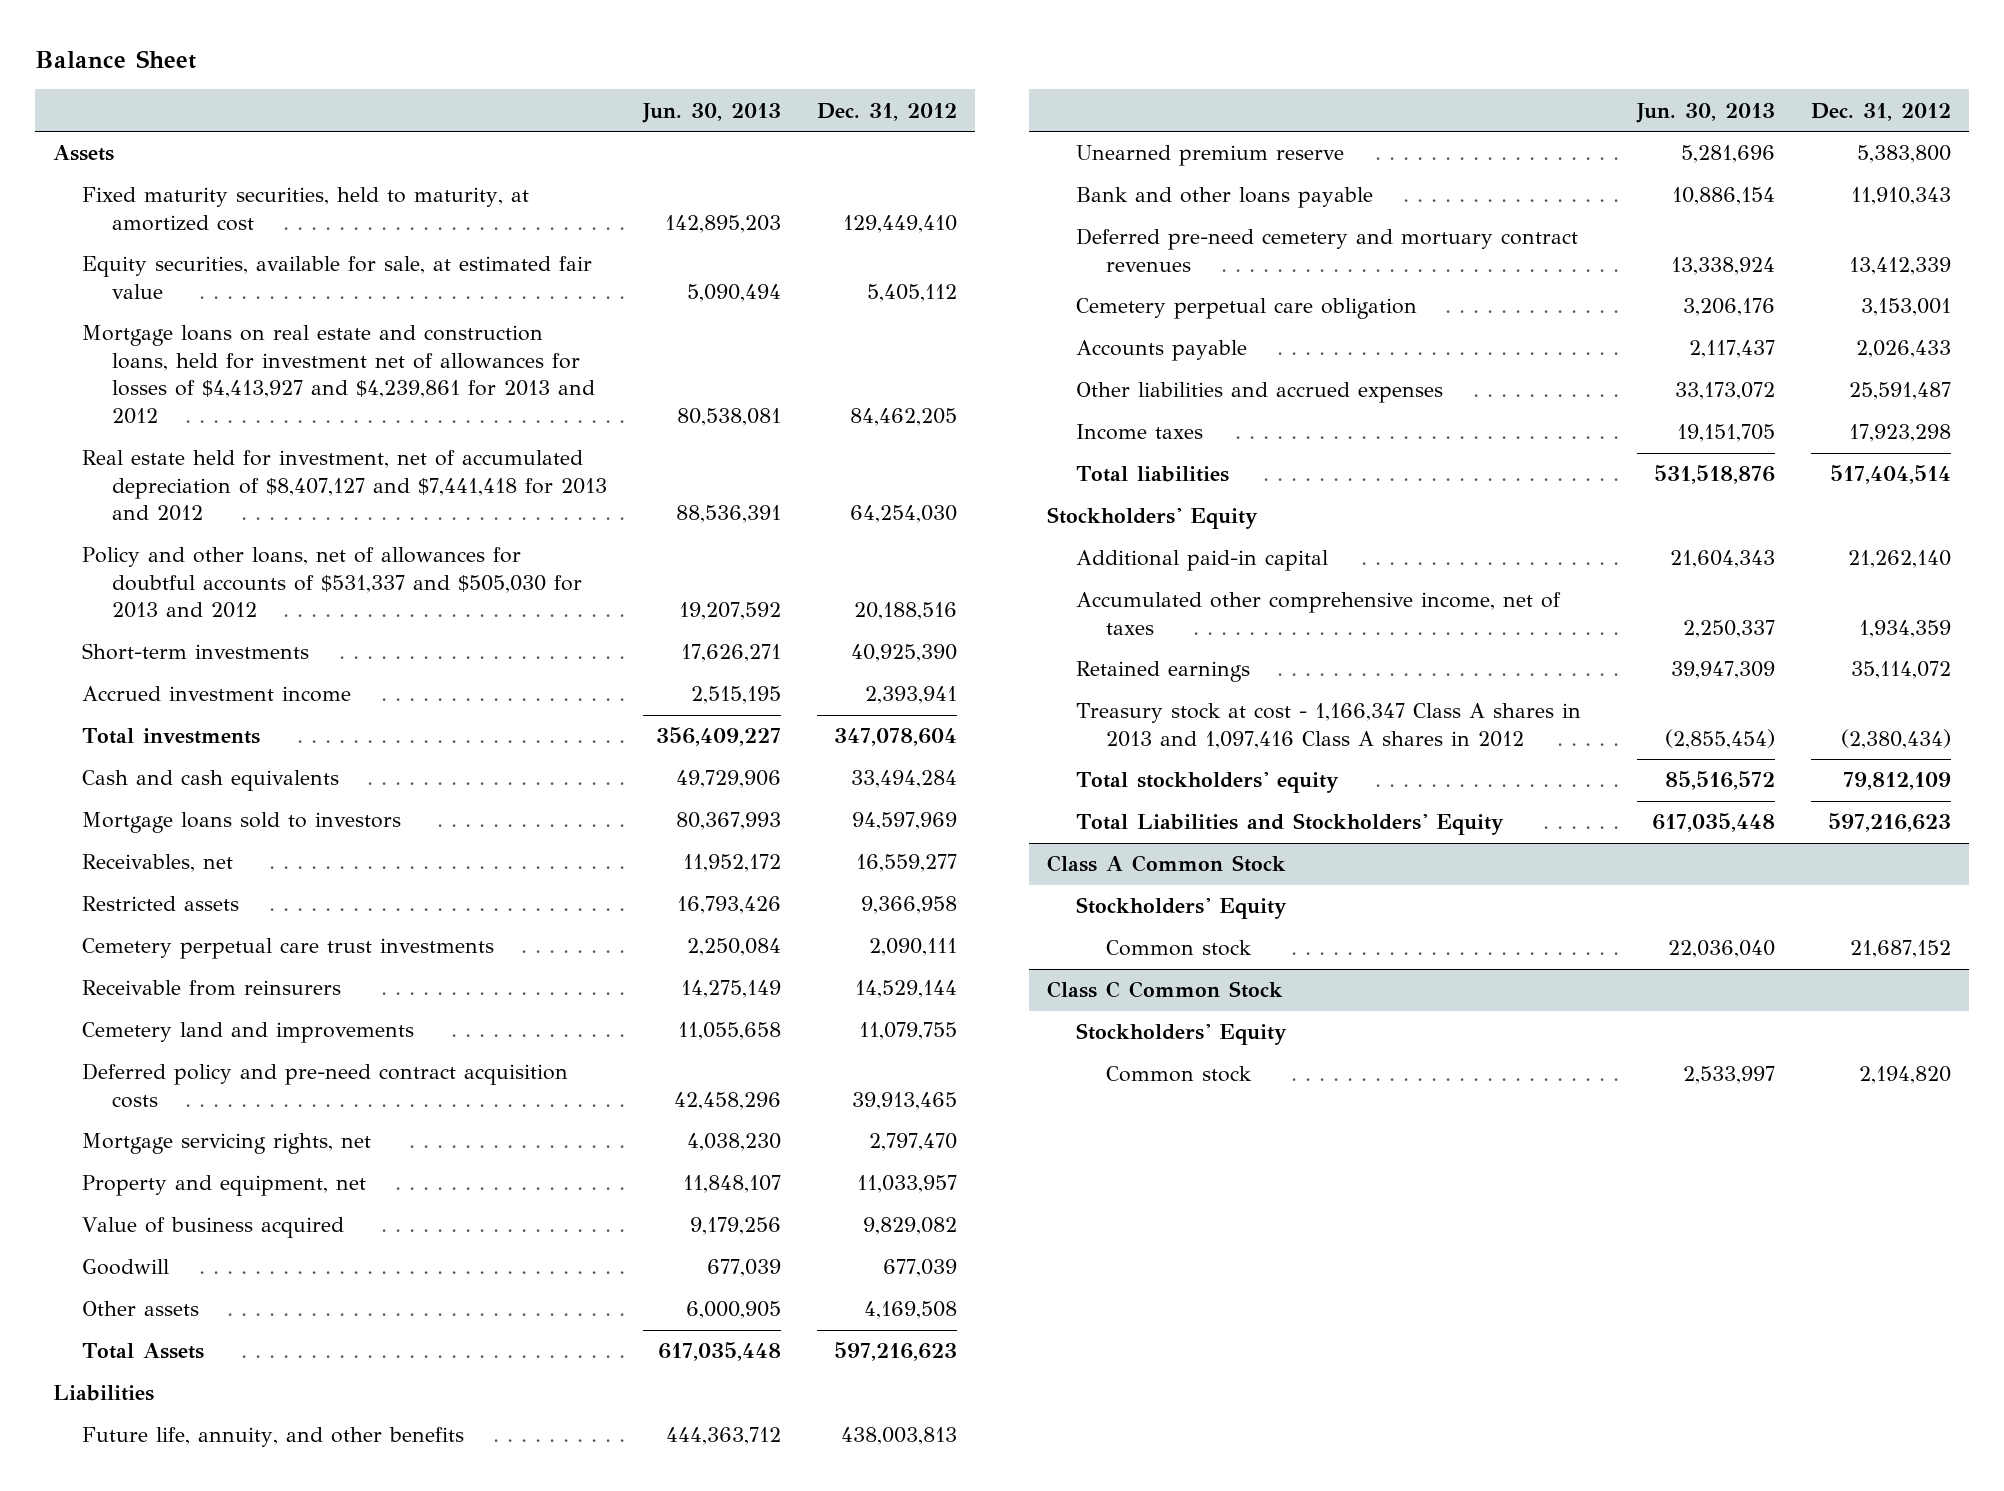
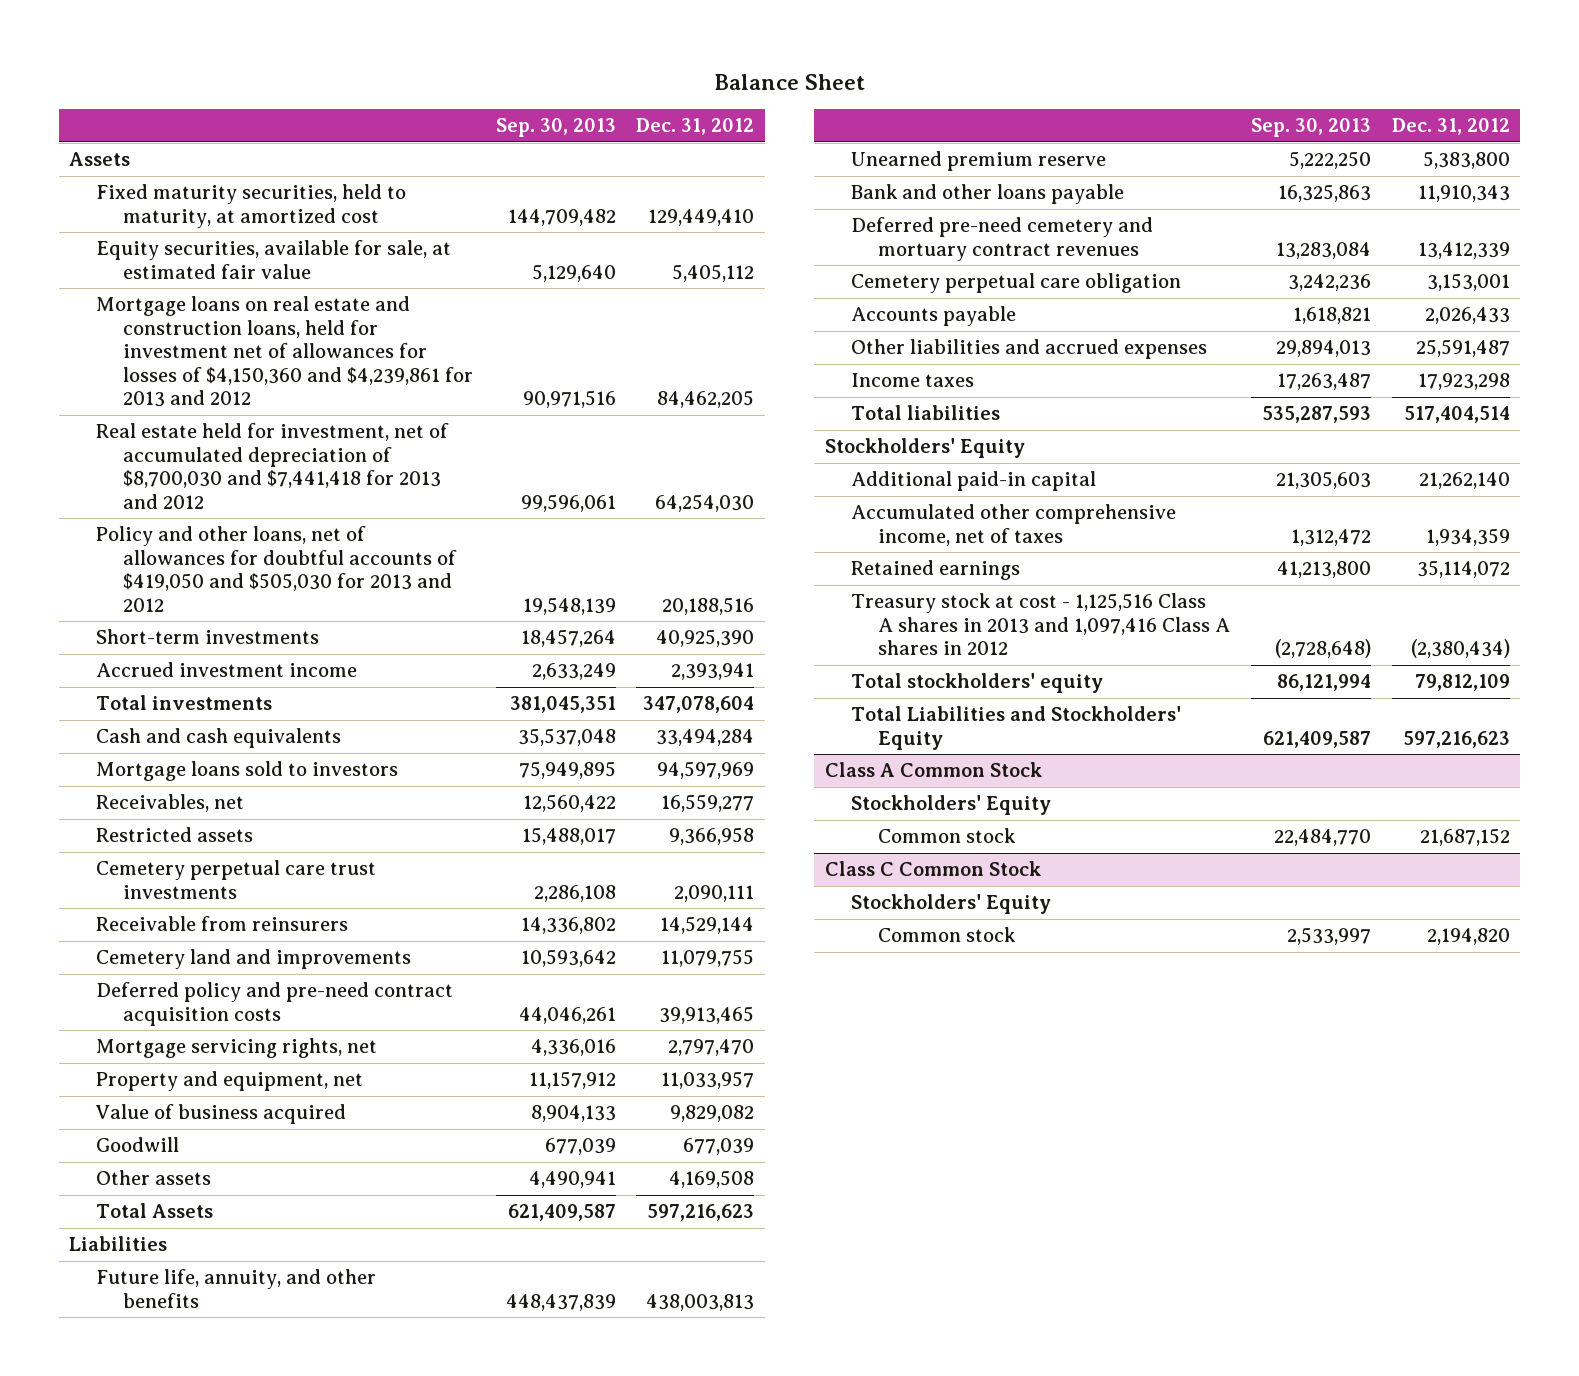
- | Jun. 30, 2013 | Dec. 31, 2012
+ | Sep. 30, 2013 | Dec. 31, 2012
- Mortgage loans on real estate and construction loans, held for investment net of allowances for losses of $4,413,927 and $4,239,861 for 2013 and 2012 | 80,538,081 | 84,462,205
- Real estate held for investment, net of accumulated depreciation of $8,407,127 and $7,441,418 for 2013 and 2012 | 88,536,391 | 64,254,030
- Policy and other loans, net of allowances for doubtful accounts of $531,337 and $505,030 for 2013 and 2012 | 19,207,592 | 20,188,516
+ Mortgage loans on real estate and construction loans, held for investment net of allowances for losses of $4,150,360 and $4,239,861 for 2013 and 2012 | 90,971,516 | 84,462,205
+ Real estate held for investment, net of accumulated depreciation of $8,700,030 and $7,441,418 for 2013 and 2012 | 99,596,061 | 64,254,030
+ Policy and other loans, net of allowances for doubtful accounts of $419,050 and $505,030 for 2013 and 2012 | 19,548,139 | 20,188,516
- Treasury stock at cost - 1,166,347 Class A shares in 2013 and 1,097,416 Class A shares in 2012 | (2,855,454) | (2,380,434)
+ Treasury stock at cost - 1,125,516 Class A shares in 2013 and 1,097,416 Class A shares in 2012 | (2,728,648) | (2,380,434)

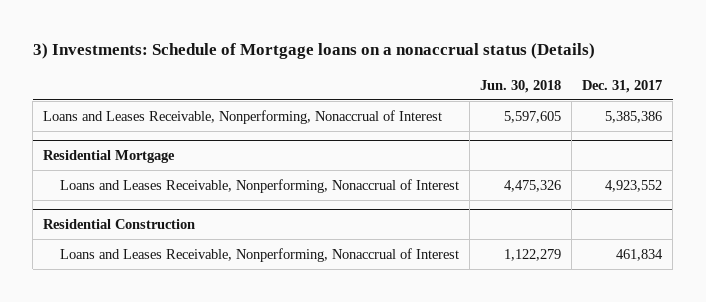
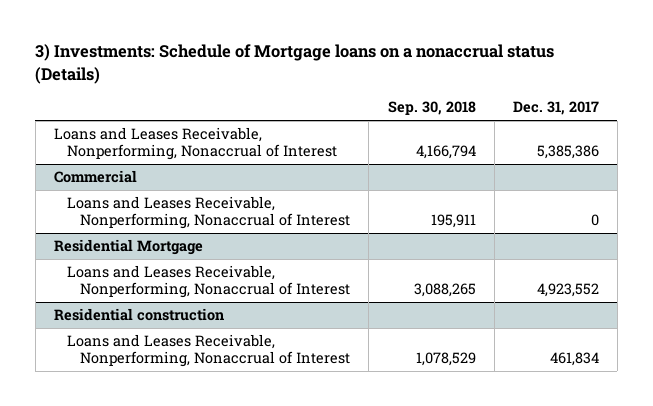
- | Jun. 30, 2018 | Dec. 31, 2017
+ | Sep. 30, 2018 | Dec. 31, 2017
+ Commercial
+ Loans and Leases Receivable, Nonperforming, Nonaccrual of Interest | 195,911 | 0
- Residential Construction
+ Residential construction

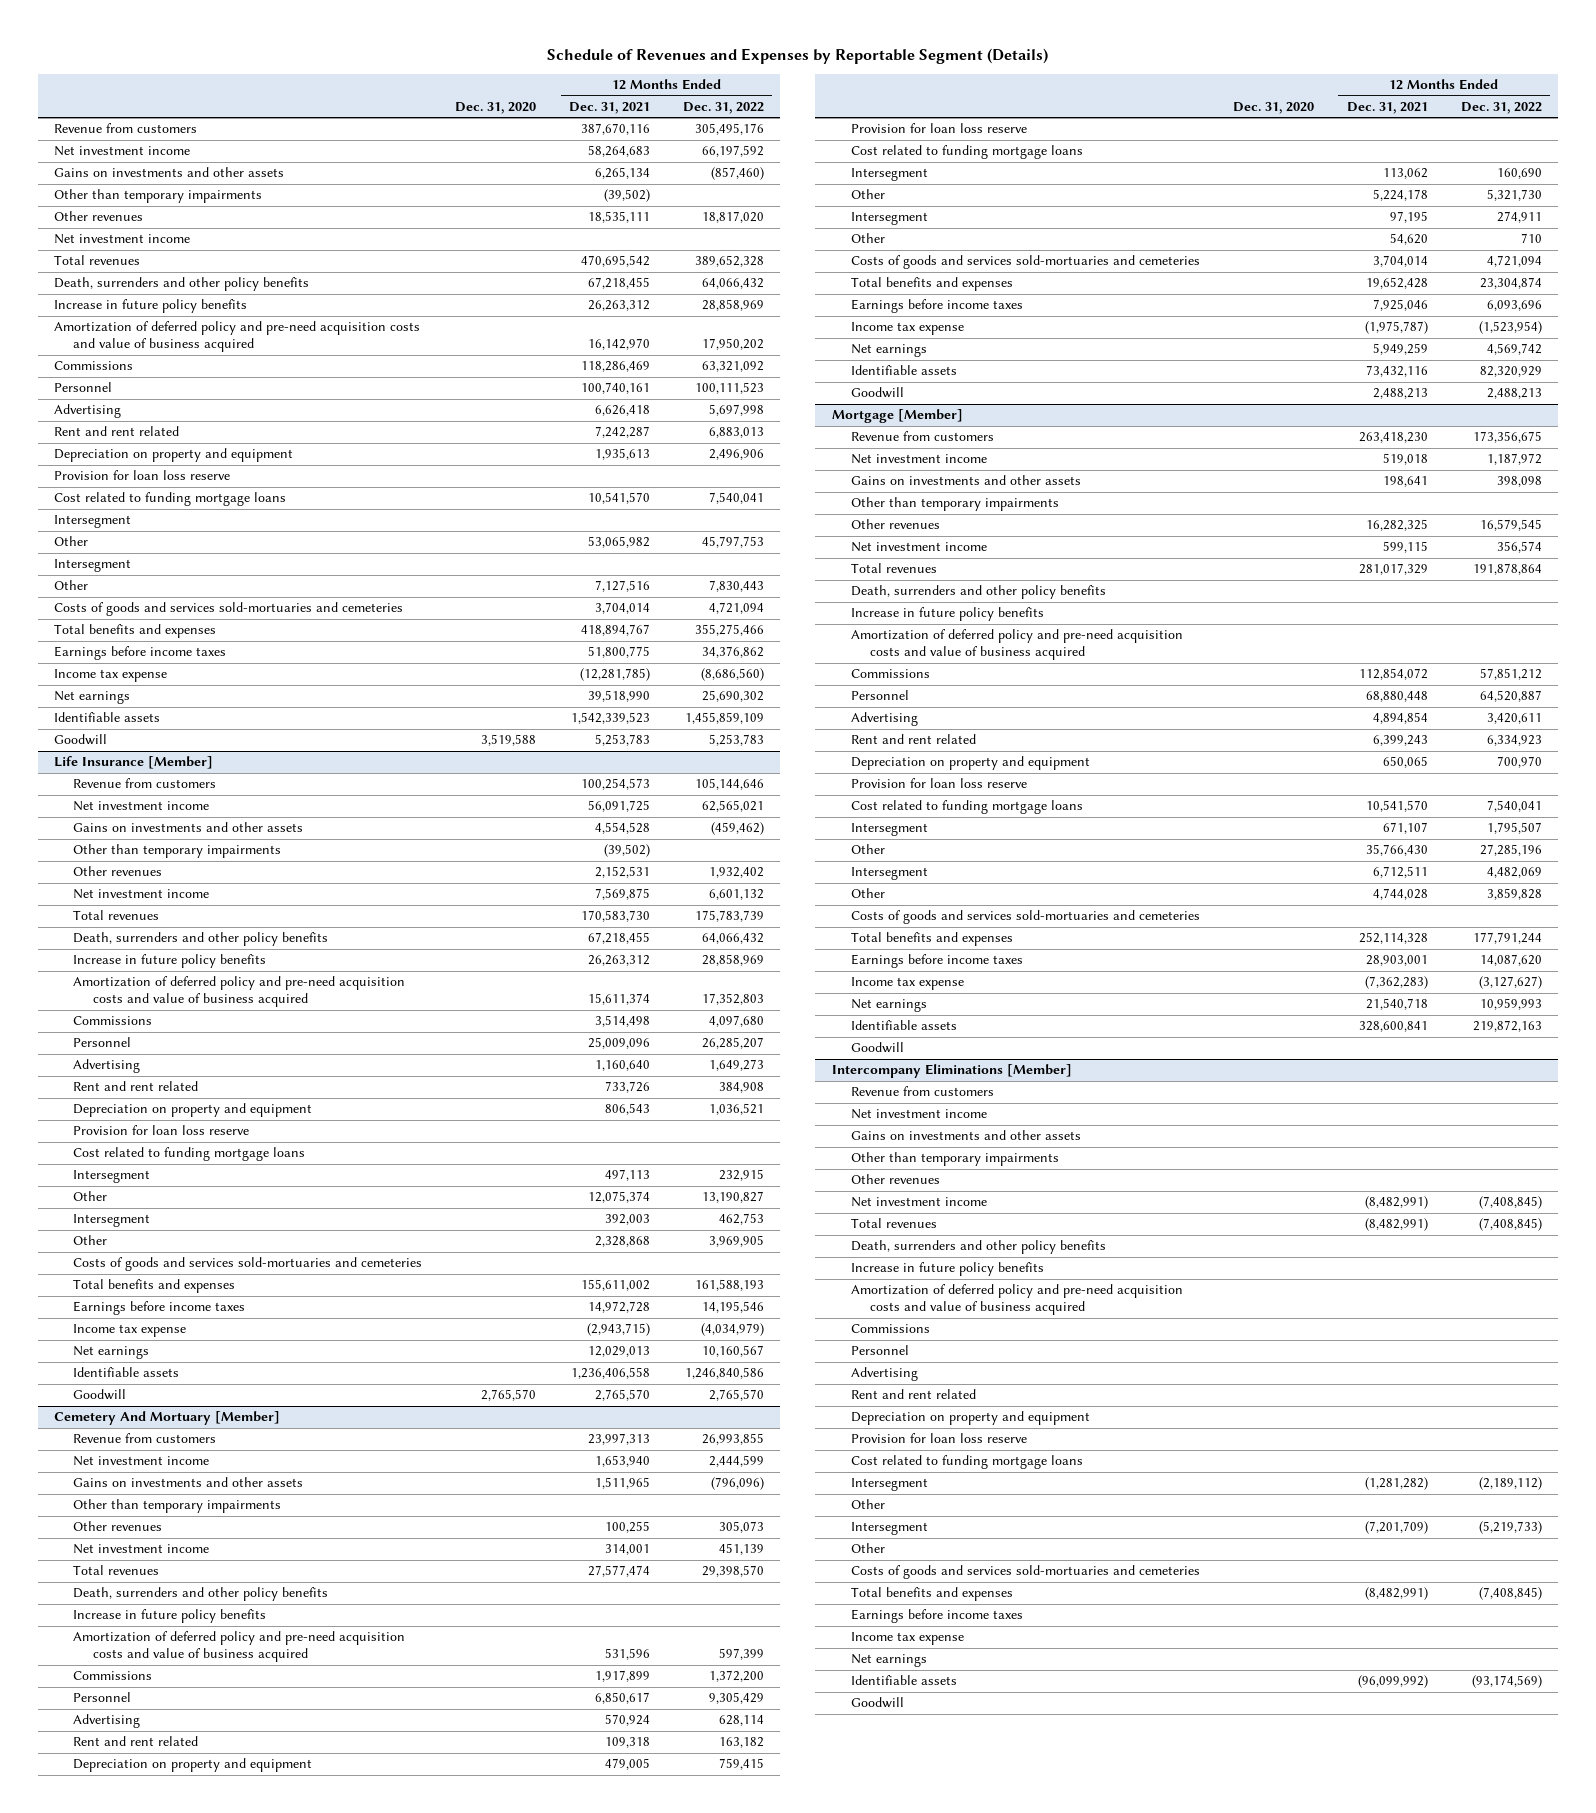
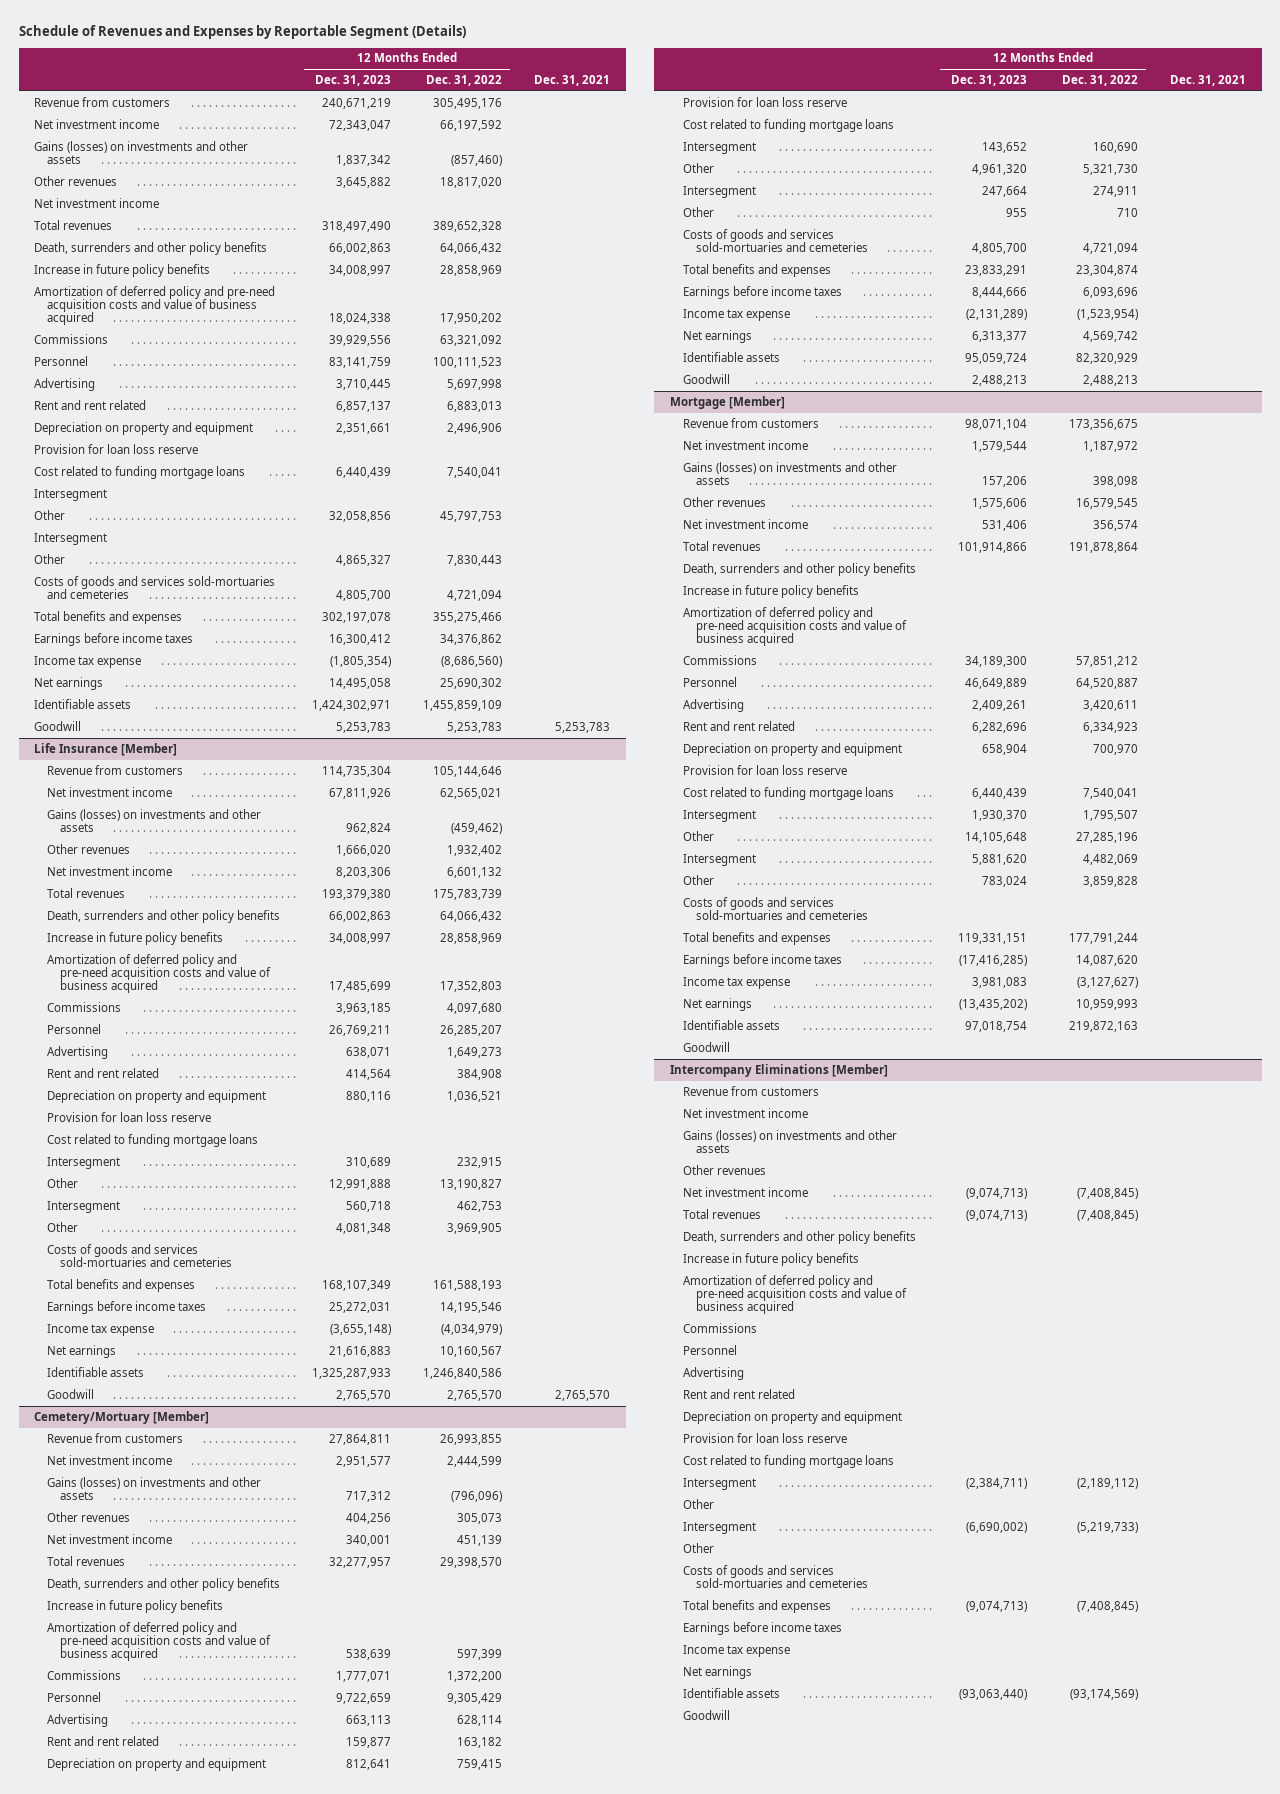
- | Dec. 31, 2020 | 12 Months Ended Dec. 31, 2021 | 12 Months Ended Dec. 31, 2022
+ | 12 Months Ended Dec. 31, 2023 | 12 Months Ended Dec. 31, 2022 | Dec. 31, 2021
- Gains on investments and other assets | | 6,265,134 | (857,460)
- Other than temporary impairments | | (39,502) |
+ Gains (losses) on investments and other assets | 1,837,342 | (857,460) |
@ Life Insurance [Member]
- Gains on investments and other assets | | 4,554,528 | (459,462)
- Other than temporary impairments | | (39,502) |
+ Gains (losses) on investments and other assets | 962,824 | (459,462) |
- Cemetery And Mortuary [Member]
+ Cemetery/Mortuary [Member]
- Gains on investments and other assets | | 1,511,965 | (796,096)
- Other than temporary impairments
+ Gains (losses) on investments and other assets | 717,312 | (796,096) |
@ Mortgage [Member]
- Gains on investments and other assets | | 198,641 | 398,098
- Other than temporary impairments
+ Gains (losses) on investments and other assets | 157,206 | 398,098 |
@ Intercompany Eliminations [Member]
- Gains on investments and other assets
- Other than temporary impairments
+ Gains (losses) on investments and other assets

